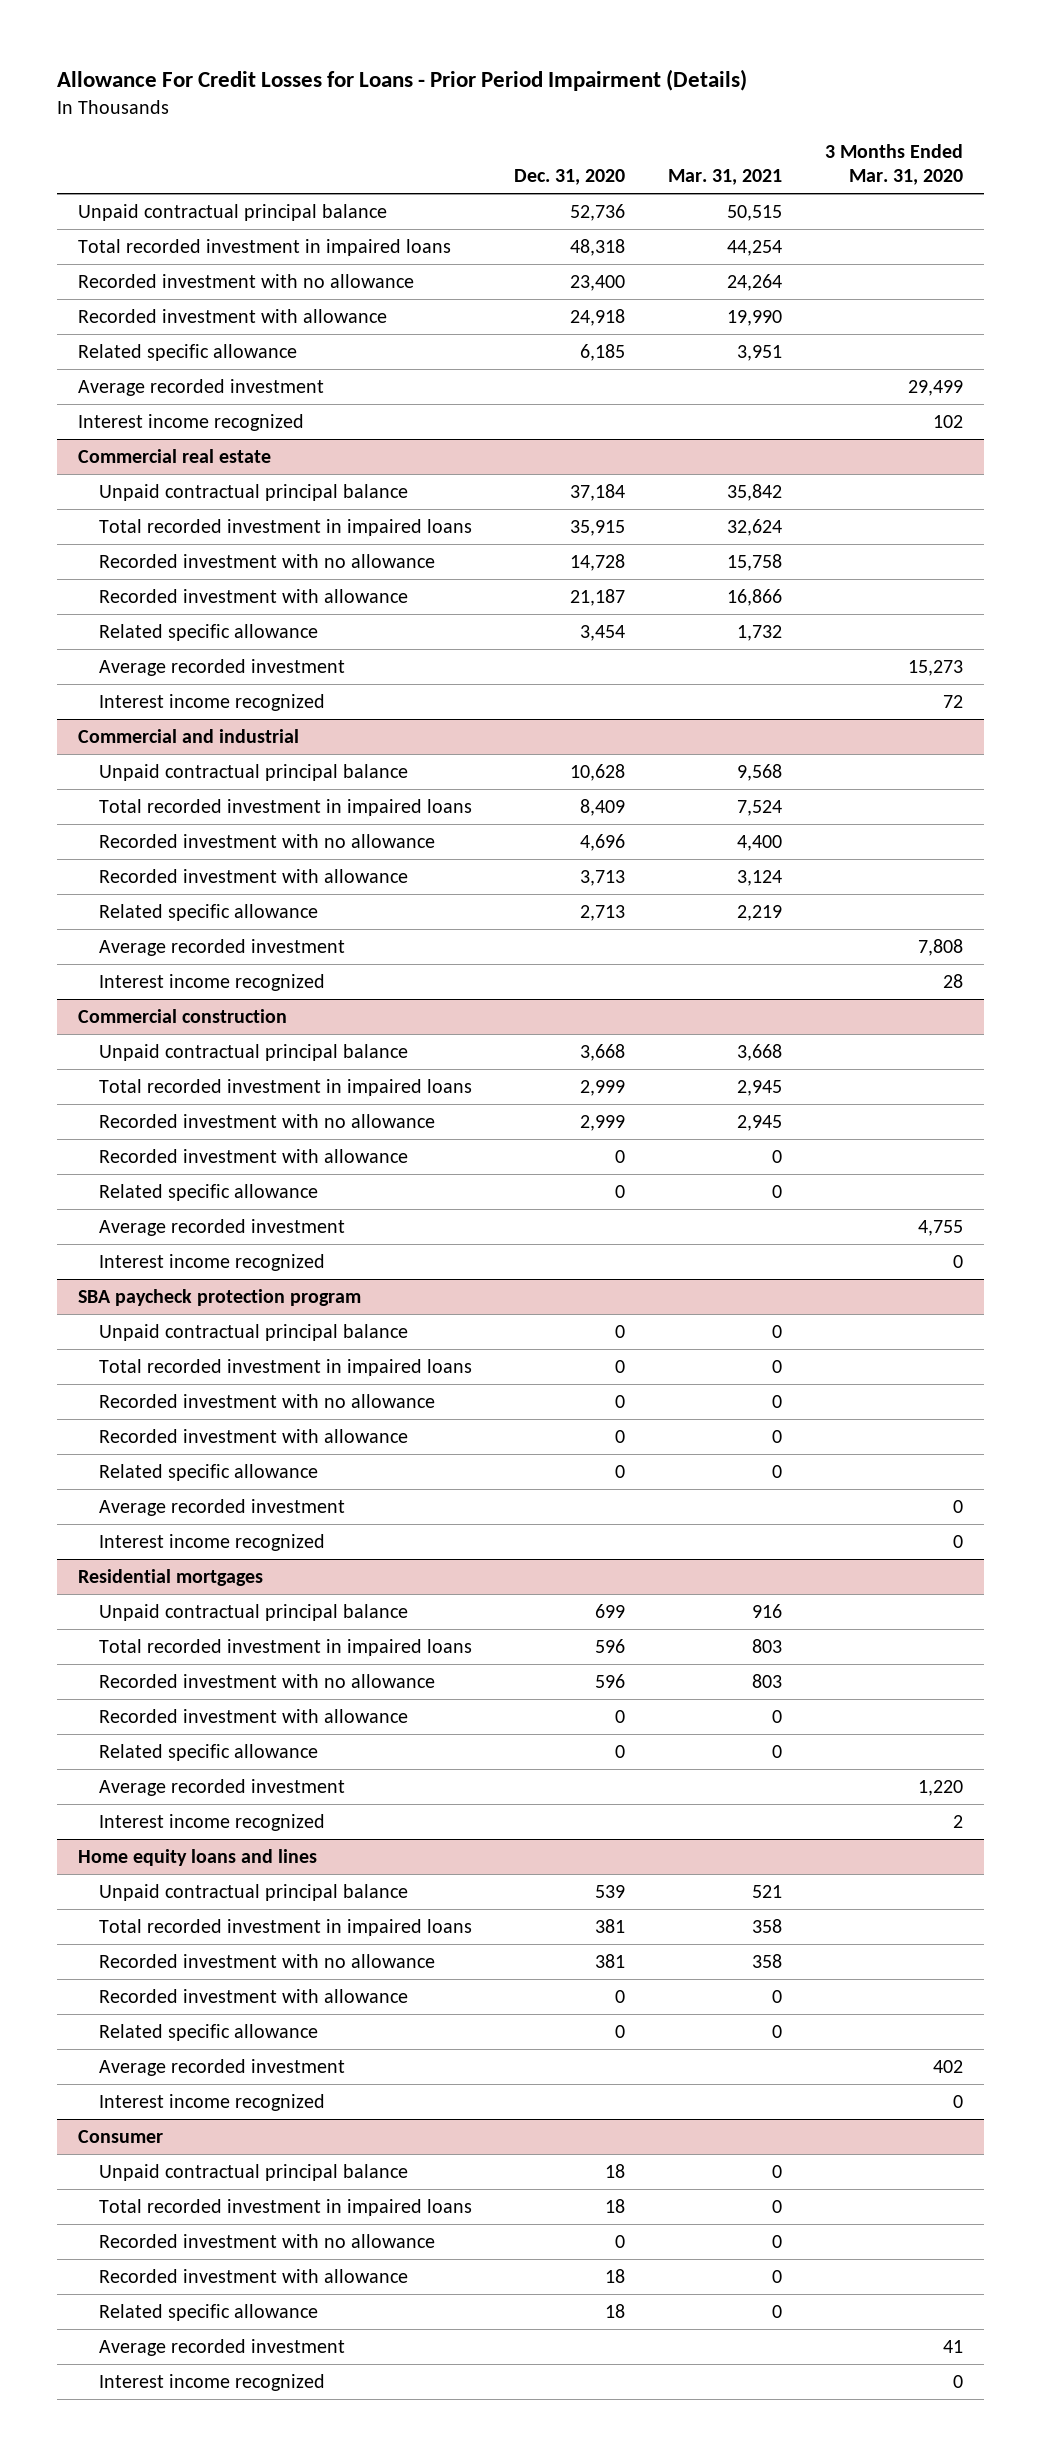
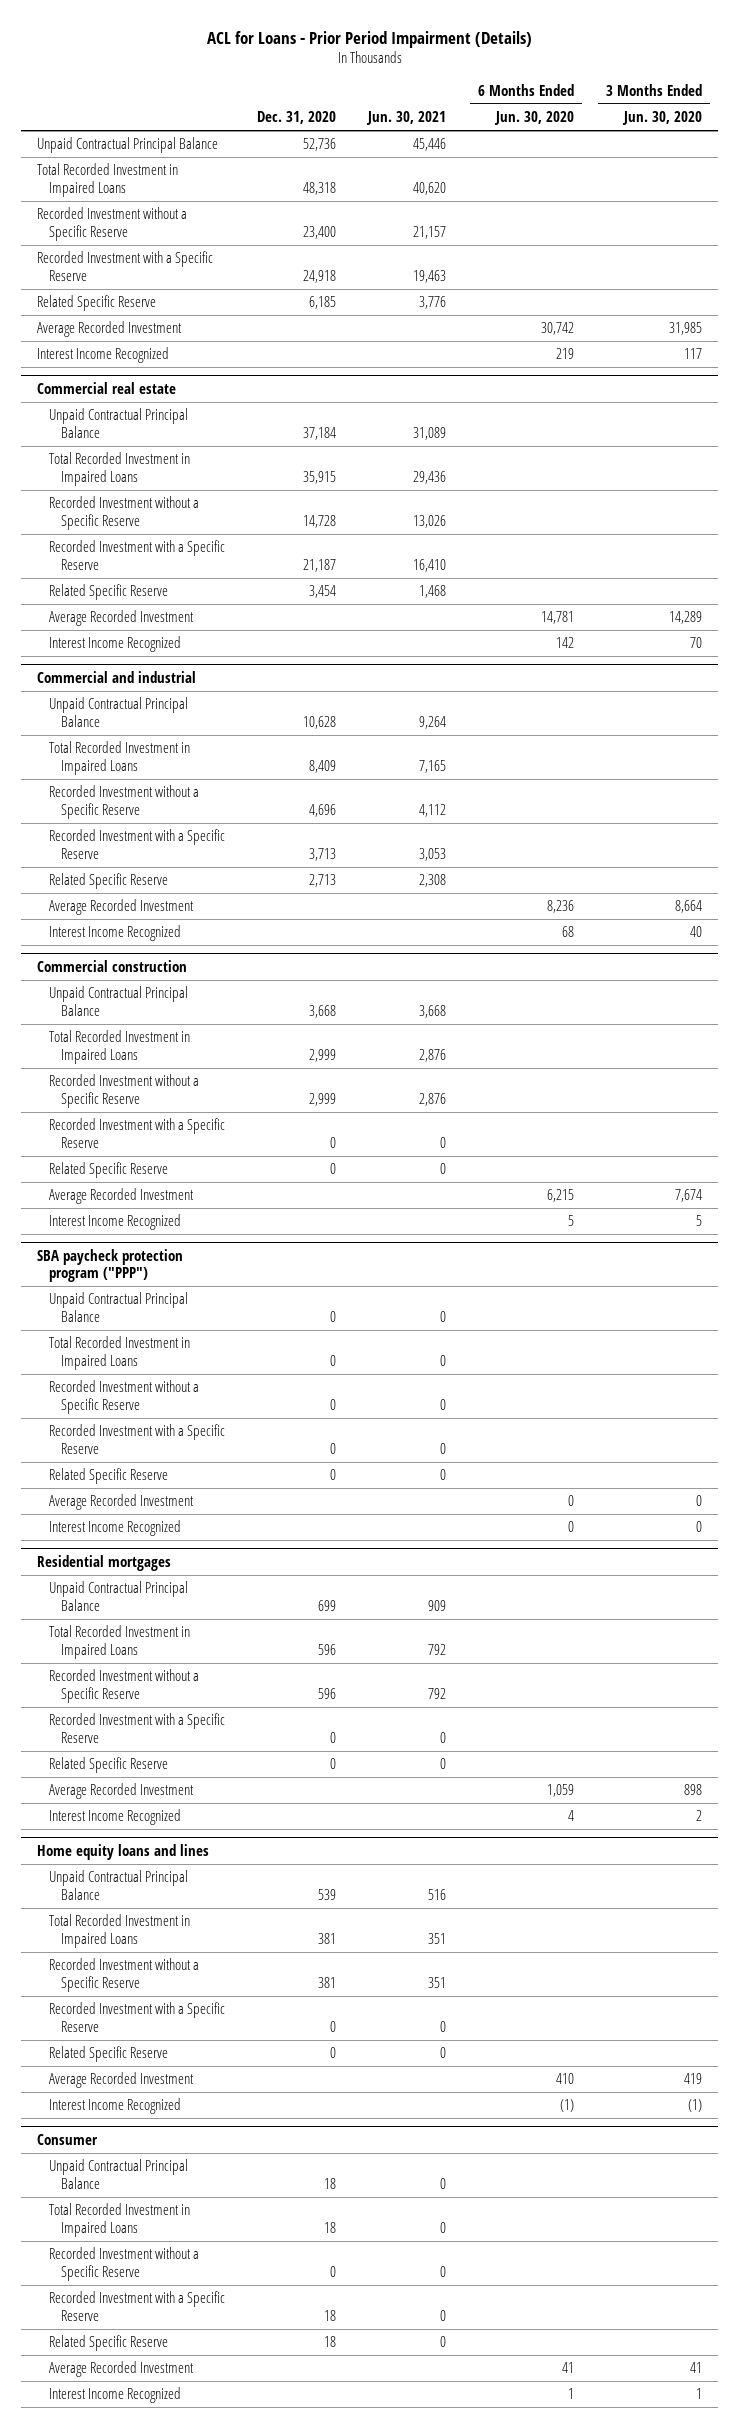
- Allowance For Credit Losses for Loans - Prior Period Impairment (Details)
+ ACL for Loans - Prior Period Impairment (Details)
- | Dec. 31, 2020 | Mar. 31, 2021 | 3 Months Ended Mar. 31, 2020
+ | Dec. 31, 2020 | Jun. 30, 2021 | 6 Months Ended Jun. 30, 2020 | 3 Months Ended Jun. 30, 2020
- Unpaid contractual principal balance | 52,736 | 50,515 |
- Total recorded investment in impaired loans | 48,318 | 44,254 |
- Recorded investment with no allowance | 23,400 | 24,264 |
- Recorded investment with allowance | 24,918 | 19,990 |
- Related specific allowance | 6,185 | 3,951 |
- Average recorded investment | | | 29,499
- Interest income recognized | | | 102
+ Unpaid Contractual Principal Balance | 52,736 | 45,446 | |
+ Total Recorded Investment in Impaired Loans | 48,318 | 40,620 | |
+ Recorded Investment without a Specific Reserve | 23,400 | 21,157 | |
+ Recorded Investment with a Specific Reserve | 24,918 | 19,463 | |
+ Related Specific Reserve | 6,185 | 3,776 | |
+ Average Recorded Investment | | | 30,742 | 31,985
+ Interest Income Recognized | | | 219 | 117
@ Commercial real estate
- Unpaid contractual principal balance | 37,184 | 35,842 |
- Total recorded investment in impaired loans | 35,915 | 32,624 |
- Recorded investment with no allowance | 14,728 | 15,758 |
- Recorded investment with allowance | 21,187 | 16,866 |
- Related specific allowance | 3,454 | 1,732 |
- Average recorded investment | | | 15,273
- Interest income recognized | | | 72
+ Unpaid Contractual Principal Balance | 37,184 | 31,089 | |
+ Total Recorded Investment in Impaired Loans | 35,915 | 29,436 | |
+ Recorded Investment without a Specific Reserve | 14,728 | 13,026 | |
+ Recorded Investment with a Specific Reserve | 21,187 | 16,410 | |
+ Related Specific Reserve | 3,454 | 1,468 | |
+ Average Recorded Investment | | | 14,781 | 14,289
+ Interest Income Recognized | | | 142 | 70
@ Commercial and industrial
- Unpaid contractual principal balance | 10,628 | 9,568 |
- Total recorded investment in impaired loans | 8,409 | 7,524 |
- Recorded investment with no allowance | 4,696 | 4,400 |
- Recorded investment with allowance | 3,713 | 3,124 |
- Related specific allowance | 2,713 | 2,219 |
- Average recorded investment | | | 7,808
- Interest income recognized | | | 28
+ Unpaid Contractual Principal Balance | 10,628 | 9,264 | |
+ Total Recorded Investment in Impaired Loans | 8,409 | 7,165 | |
+ Recorded Investment without a Specific Reserve | 4,696 | 4,112 | |
+ Recorded Investment with a Specific Reserve | 3,713 | 3,053 | |
+ Related Specific Reserve | 2,713 | 2,308 | |
+ Average Recorded Investment | | | 8,236 | 8,664
+ Interest Income Recognized | | | 68 | 40
@ Commercial construction
- Unpaid contractual principal balance | 3,668 | 3,668 |
- Total recorded investment in impaired loans | 2,999 | 2,945 |
- Recorded investment with no allowance | 2,999 | 2,945 |
- Recorded investment with allowance | 0 | 0 |
- Related specific allowance | 0 | 0 |
- Average recorded investment | | | 4,755
- Interest income recognized | | | 0
- SBA paycheck protection program
- Unpaid contractual principal balance | 0 | 0 |
- Total recorded investment in impaired loans | 0 | 0 |
- Recorded investment with no allowance | 0 | 0 |
- Recorded investment with allowance | 0 | 0 |
- Related specific allowance | 0 | 0 |
- Average recorded investment | | | 0
- Interest income recognized | | | 0
@ Commercial construction
+ Unpaid Contractual Principal Balance | 3,668 | 3,668 | |
+ Total Recorded Investment in Impaired Loans | 2,999 | 2,876 | |
+ Recorded Investment without a Specific Reserve | 2,999 | 2,876 | |
+ Recorded Investment with a Specific Reserve | 0 | 0 | |
+ Related Specific Reserve | 0 | 0 | |
+ Average Recorded Investment | | | 6,215 | 7,674
+ Interest Income Recognized | | | 5 | 5
+ SBA paycheck protection program ("PPP")
+ Unpaid Contractual Principal Balance | 0 | 0 | |
+ Total Recorded Investment in Impaired Loans | 0 | 0 | |
+ Recorded Investment without a Specific Reserve | 0 | 0 | |
+ Recorded Investment with a Specific Reserve | 0 | 0 | |
+ Related Specific Reserve | 0 | 0 | |
+ Average Recorded Investment | | | 0 | 0
+ Interest Income Recognized | | | 0 | 0
@ Residential mortgages
- Unpaid contractual principal balance | 699 | 916 |
- Total recorded investment in impaired loans | 596 | 803 |
- Recorded investment with no allowance | 596 | 803 |
- Recorded investment with allowance | 0 | 0 |
- Related specific allowance | 0 | 0 |
- Average recorded investment | | | 1,220
- Interest income recognized | | | 2
+ Unpaid Contractual Principal Balance | 699 | 909 | |
+ Total Recorded Investment in Impaired Loans | 596 | 792 | |
+ Recorded Investment without a Specific Reserve | 596 | 792 | |
+ Recorded Investment with a Specific Reserve | 0 | 0 | |
+ Related Specific Reserve | 0 | 0 | |
+ Average Recorded Investment | | | 1,059 | 898
+ Interest Income Recognized | | | 4 | 2
@ Home equity loans and lines
- Unpaid contractual principal balance | 539 | 521 |
- Total recorded investment in impaired loans | 381 | 358 |
- Recorded investment with no allowance | 381 | 358 |
- Recorded investment with allowance | 0 | 0 |
- Related specific allowance | 0 | 0 |
- Average recorded investment | | | 402
- Interest income recognized | | | 0
+ Unpaid Contractual Principal Balance | 539 | 516 | |
+ Total Recorded Investment in Impaired Loans | 381 | 351 | |
+ Recorded Investment without a Specific Reserve | 381 | 351 | |
+ Recorded Investment with a Specific Reserve | 0 | 0 | |
+ Related Specific Reserve | 0 | 0 | |
+ Average Recorded Investment | | | 410 | 419
+ Interest Income Recognized | | | (1) | (1)
@ Consumer
- Unpaid contractual principal balance | 18 | 0 |
- Total recorded investment in impaired loans | 18 | 0 |
- Recorded investment with no allowance | 0 | 0 |
- Recorded investment with allowance | 18 | 0 |
- Related specific allowance | 18 | 0 |
- Average recorded investment | | | 41
- Interest income recognized | | | 0
+ Unpaid Contractual Principal Balance | 18 | 0 | |
+ Total Recorded Investment in Impaired Loans | 18 | 0 | |
+ Recorded Investment without a Specific Reserve | 0 | 0 | |
+ Recorded Investment with a Specific Reserve | 18 | 0 | |
+ Related Specific Reserve | 18 | 0 | |
+ Average Recorded Investment | | | 41 | 41
+ Interest Income Recognized | | | 1 | 1

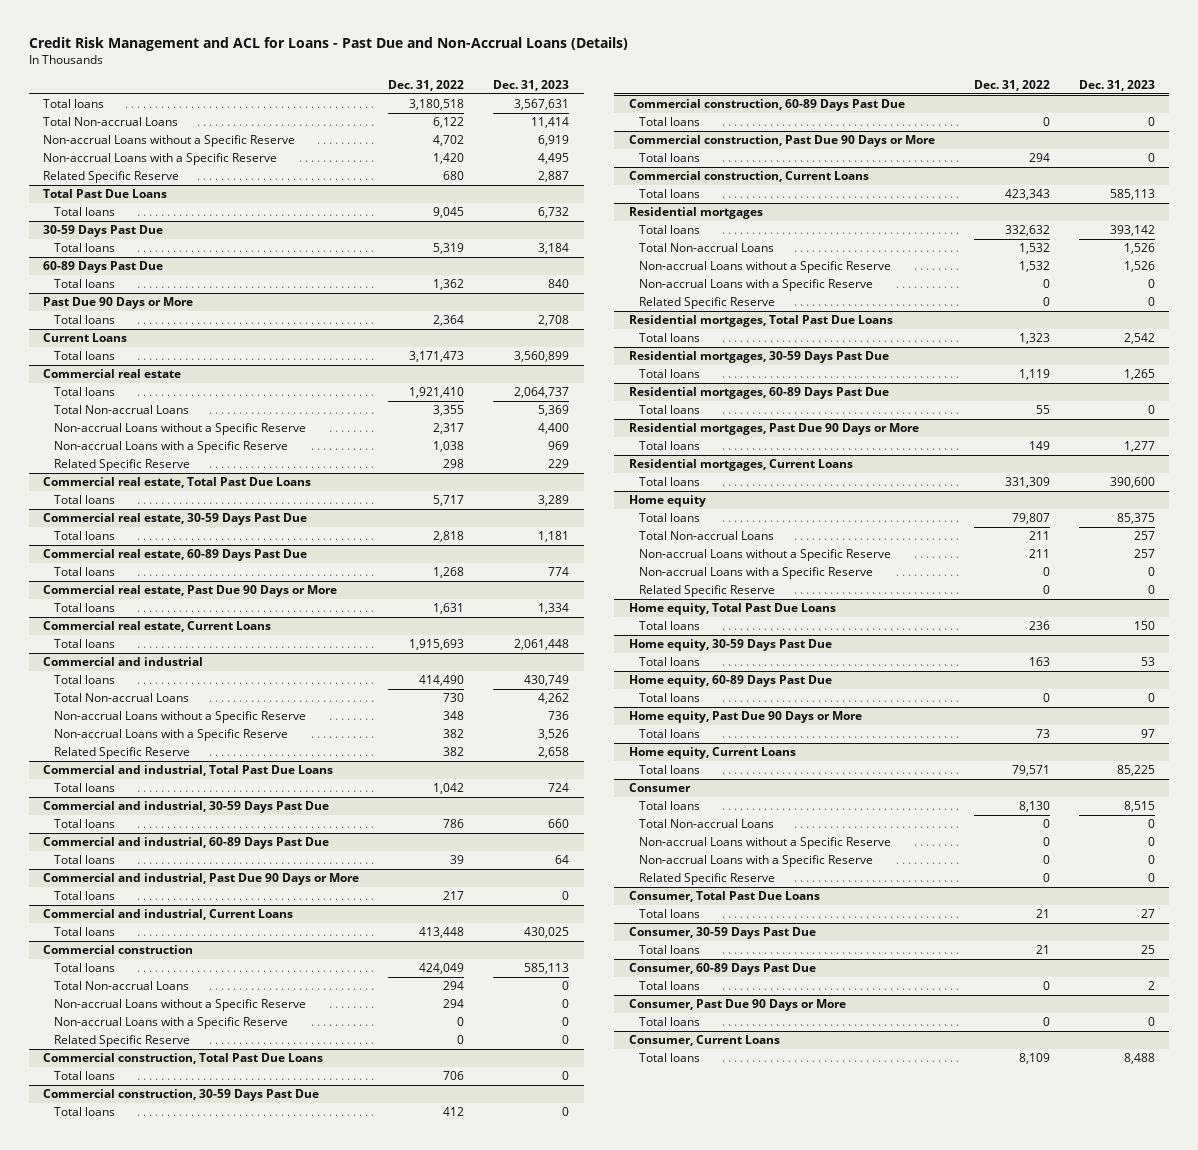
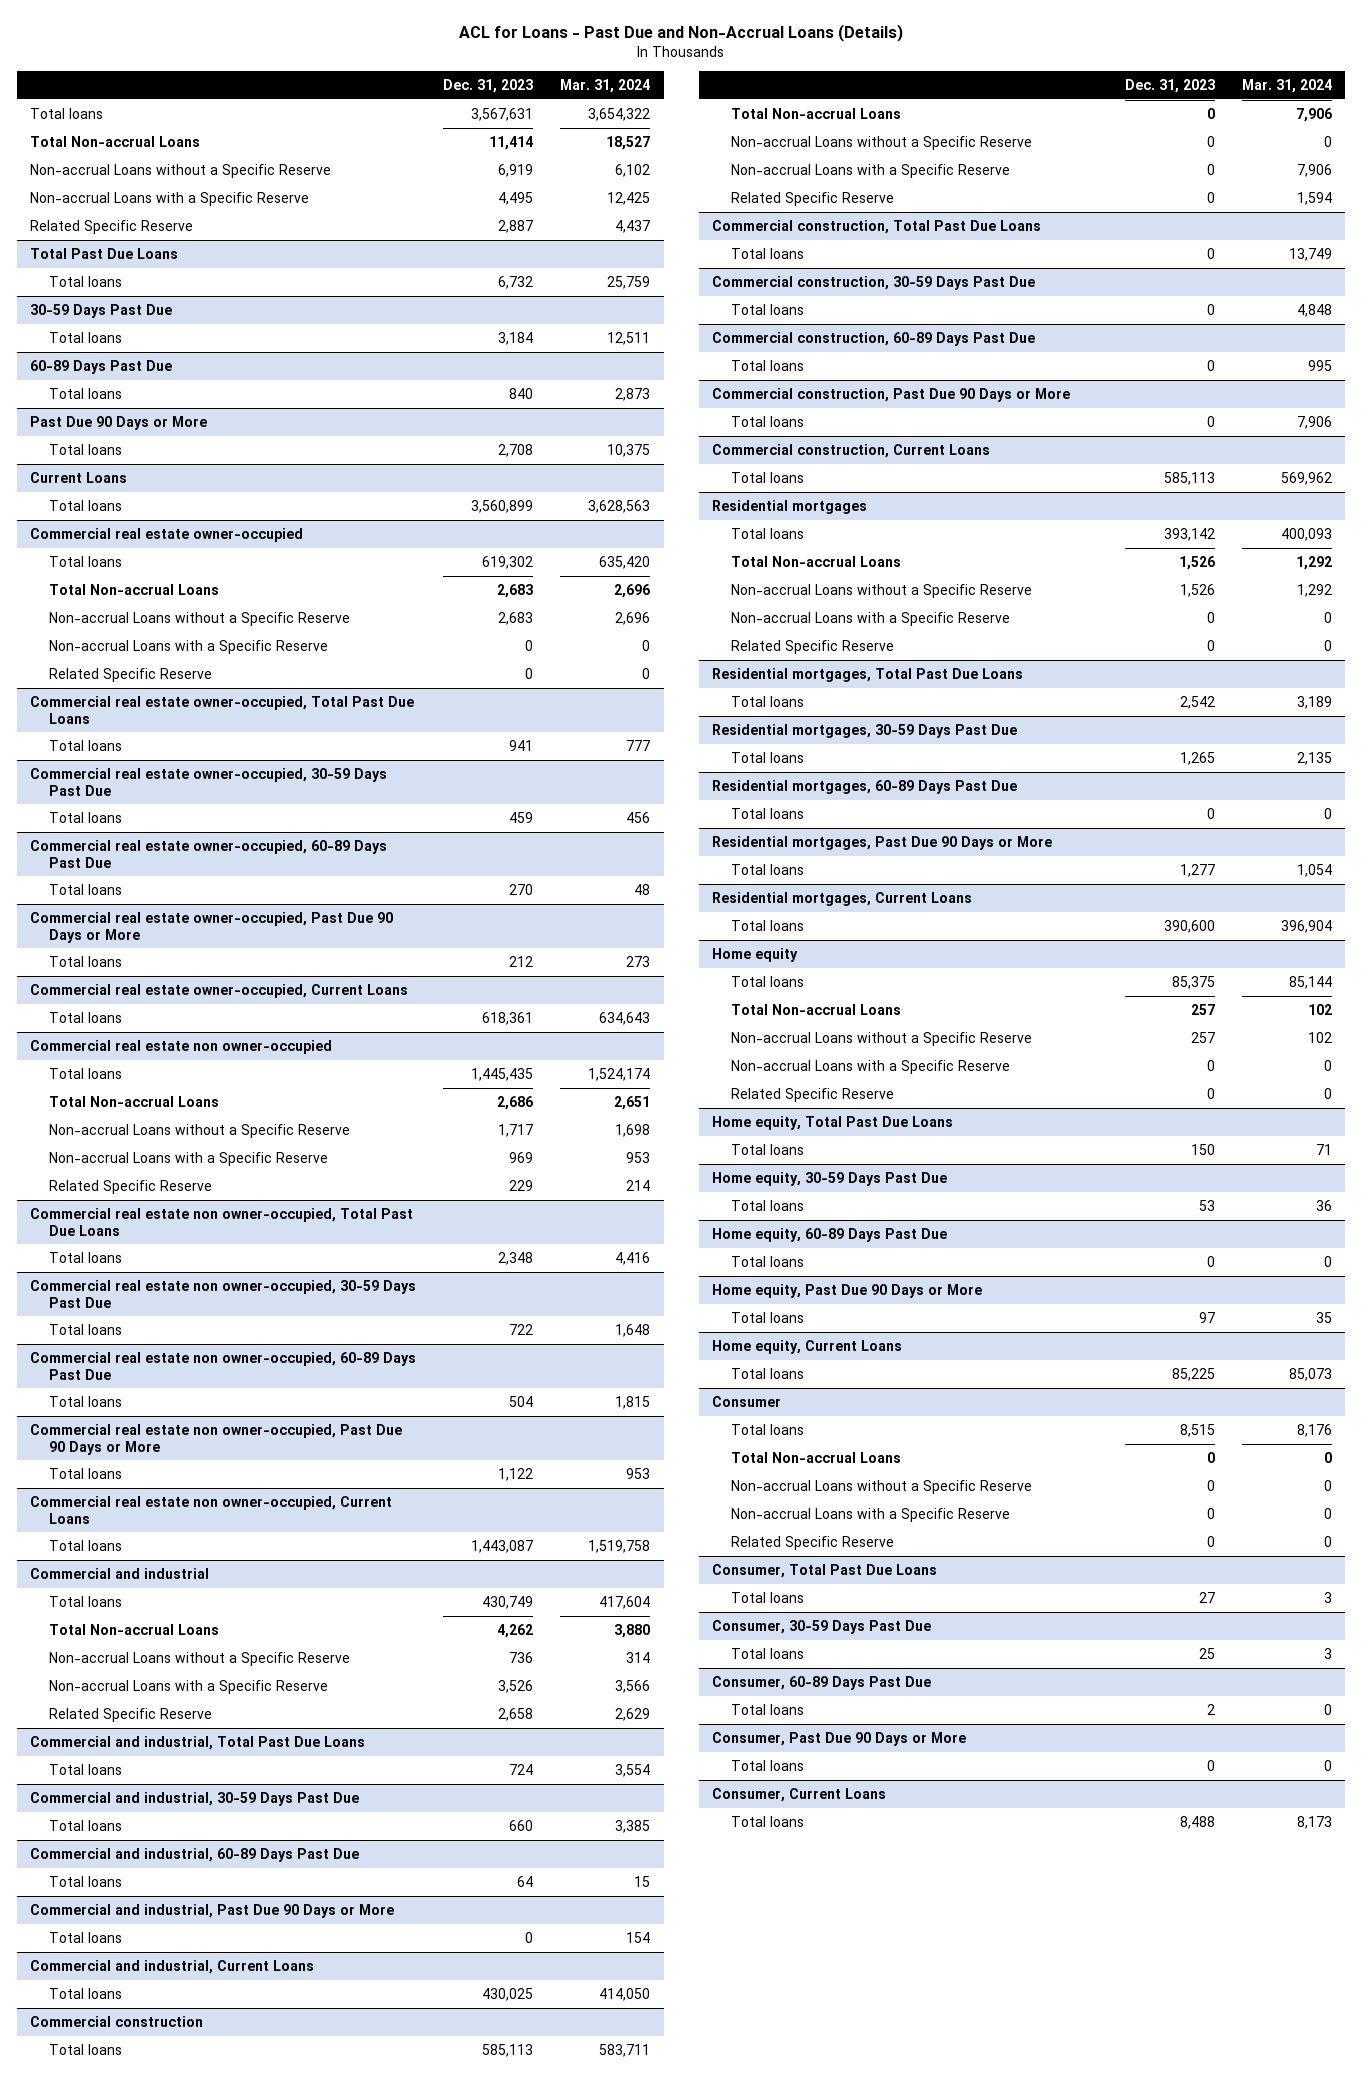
- Credit Risk Management and ACL for Loans - Past Due and Non-Accrual Loans (Details)
+ ACL for Loans - Past Due and Non-Accrual Loans (Details)
- | Dec. 31, 2022 | Dec. 31, 2023
+ | Dec. 31, 2023 | Mar. 31, 2024
- Commercial real estate
- Total loans | 1,921,410 | 2,064,737
- Total Non-accrual Loans | 3,355 | 5,369
- Non-accrual Loans without a Specific Reserve | 2,317 | 4,400
+ Commercial real estate owner-occupied
+ Total loans | 619,302 | 635,420
+ Total Non-accrual Loans | 2,683 | 2,696
+ Non-accrual Loans without a Specific Reserve | 2,683 | 2,696
+ Non-accrual Loans with a Specific Reserve | 0 | 0
+ Related Specific Reserve | 0 | 0
+ Commercial real estate owner-occupied, Total Past Due Loans
+ Total loans | 941 | 777
+ Commercial real estate owner-occupied, 30-59 Days Past Due
+ Total loans | 459 | 456
+ Commercial real estate owner-occupied, 60-89 Days Past Due
+ Total loans | 270 | 48
+ Commercial real estate owner-occupied, Past Due 90 Days or More
+ Total loans | 212 | 273
+ Commercial real estate owner-occupied, Current Loans
+ Total loans | 618,361 | 634,643
+ Commercial real estate non owner-occupied
+ Total loans | 1,445,435 | 1,524,174
+ Total Non-accrual Loans | 2,686 | 2,651
+ Non-accrual Loans without a Specific Reserve | 1,717 | 1,698
- Commercial real estate, Total Past Due Loans
- Total loans | 5,717 | 3,289
- Commercial real estate, 30-59 Days Past Due
- Total loans | 2,818 | 1,181
- Commercial real estate, 60-89 Days Past Due
- Total loans | 1,268 | 774
- Commercial real estate, Past Due 90 Days or More
- Total loans | 1,631 | 1,334
- Commercial real estate, Current Loans
- Total loans | 1,915,693 | 2,061,448
+ Commercial real estate non owner-occupied, Total Past Due Loans
+ Total loans | 2,348 | 4,416
+ Commercial real estate non owner-occupied, 30-59 Days Past Due
+ Total loans | 722 | 1,648
+ Commercial real estate non owner-occupied, 60-89 Days Past Due
+ Total loans | 504 | 1,815
+ Commercial real estate non owner-occupied, Past Due 90 Days or More
+ Total loans | 1,122 | 953
+ Commercial real estate non owner-occupied, Current Loans
+ Total loans | 1,443,087 | 1,519,758

